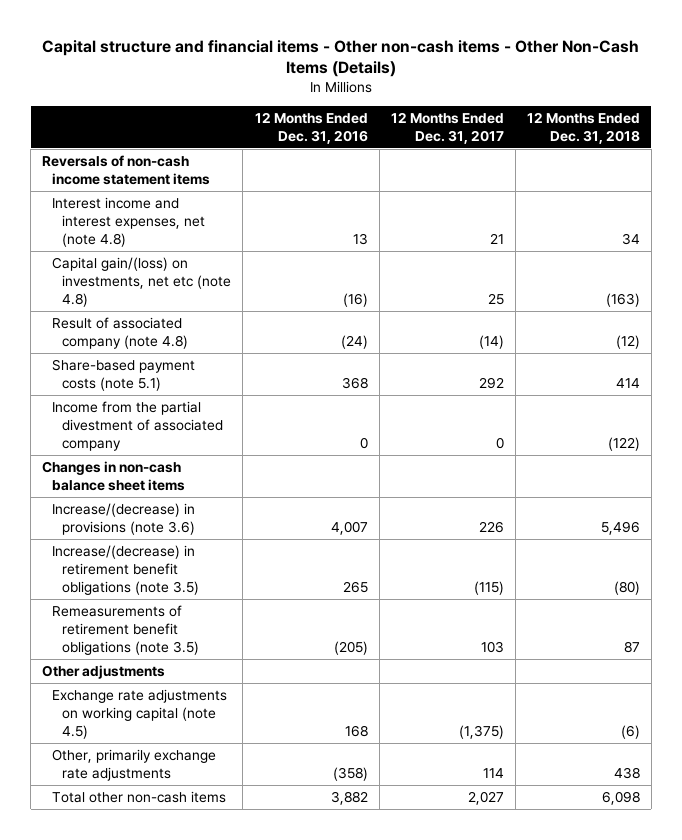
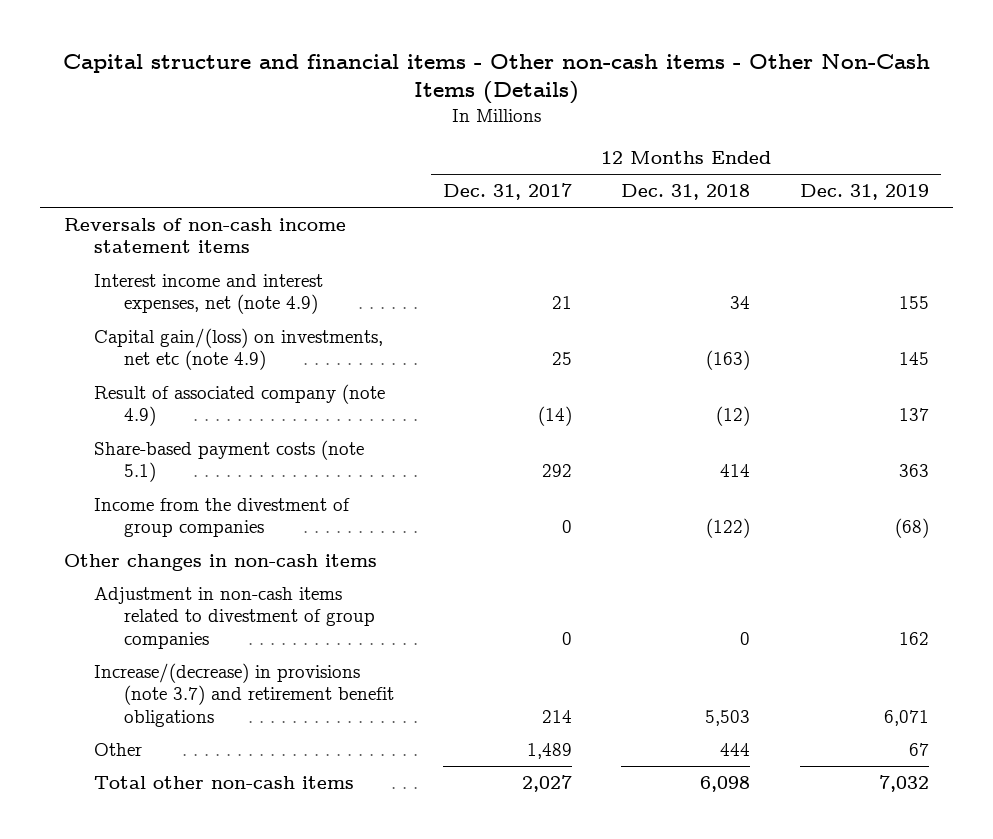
- | 12 Months Ended Dec. 31, 2016 | 12 Months Ended Dec. 31, 2017 | 12 Months Ended Dec. 31, 2018
+ | 12 Months Ended Dec. 31, 2017 | 12 Months Ended Dec. 31, 2018 | 12 Months Ended Dec. 31, 2019
- Interest income and interest expenses, net (note 4.8) | 13 | 21 | 34
- Capital gain/(loss) on investments, net etc (note 4.8) | (16) | 25 | (163)
- Result of associated company (note 4.8) | (24) | (14) | (12)
+ Interest income and interest expenses, net (note 4.9) | 21 | 34 | 155
+ Capital gain/(loss) on investments, net etc (note 4.9) | 25 | (163) | 145
+ Result of associated company (note 4.9) | (14) | (12) | 137
- Income from the partial divestment of associated company | 0 | 0 | (122)
- Changes in non-cash balance sheet items
- Increase/(decrease) in provisions (note 3.6) | 4,007 | 226 | 5,496
- Increase/(decrease) in retirement benefit obligations (note 3.5) | 265 | (115) | (80)
- Remeasurements of retirement benefit obligations (note 3.5) | (205) | 103 | 87
- Other adjustments
- Exchange rate adjustments on working capital (note 4.5) | 168 | (1,375) | (6)
- Other, primarily exchange rate adjustments | (358) | 114 | 438
+ Income from the divestment of group companies | 0 | (122) | (68)
+ Other changes in non-cash items
+ Adjustment in non-cash items related to divestment of group companies | 0 | 0 | 162
+ Increase/(decrease) in provisions (note 3.7) and retirement benefit obligations | 214 | 5,503 | 6,071
+ Other | 1,489 | 444 | 67

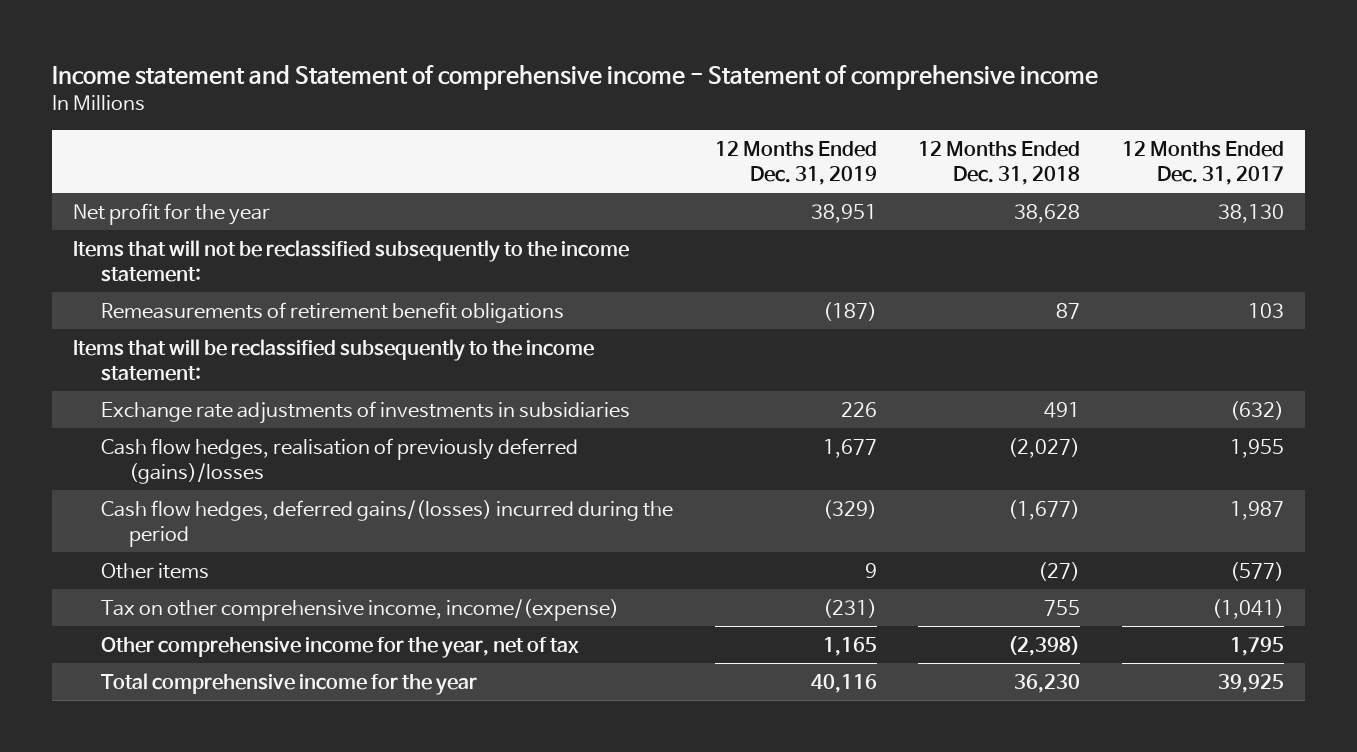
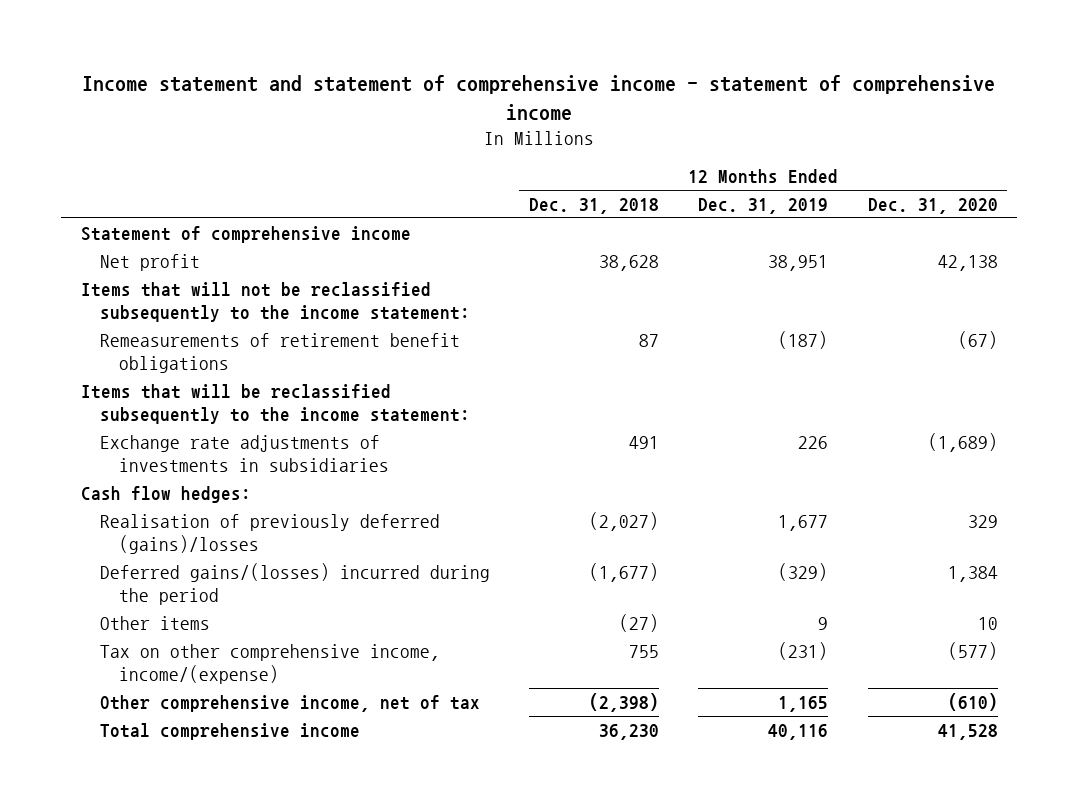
- Income statement and Statement of comprehensive income - Statement of comprehensive income
+ Income statement and statement of comprehensive income - statement of comprehensive income
- | 12 Months Ended Dec. 31, 2019 | 12 Months Ended Dec. 31, 2018 | 12 Months Ended Dec. 31, 2017
+ | 12 Months Ended Dec. 31, 2018 | 12 Months Ended Dec. 31, 2019 | 12 Months Ended Dec. 31, 2020
- Net profit for the year | 38,951 | 38,628 | 38,130
+ Statement of comprehensive income
+ Net profit | 38,628 | 38,951 | 42,138
- Cash flow hedges, realisation of previously deferred (gains)/losses | 1,677 | (2,027) | 1,955
- Cash flow hedges, deferred gains/(losses) incurred during the period | (329) | (1,677) | 1,987
+ Cash flow hedges:
+ Realisation of previously deferred (gains)/losses | (2,027) | 1,677 | 329
+ Deferred gains/(losses) incurred during the period | (1,677) | (329) | 1,384
- Other comprehensive income for the year, net of tax | 1,165 | (2,398) | 1,795
- Total comprehensive income for the year | 40,116 | 36,230 | 39,925
+ Other comprehensive income, net of tax | (2,398) | 1,165 | (610)
+ Total comprehensive income | 36,230 | 40,116 | 41,528

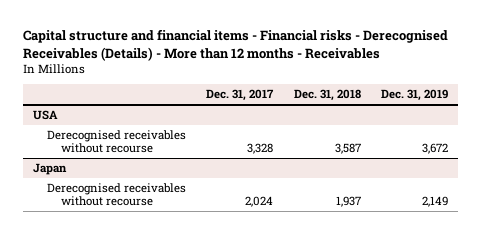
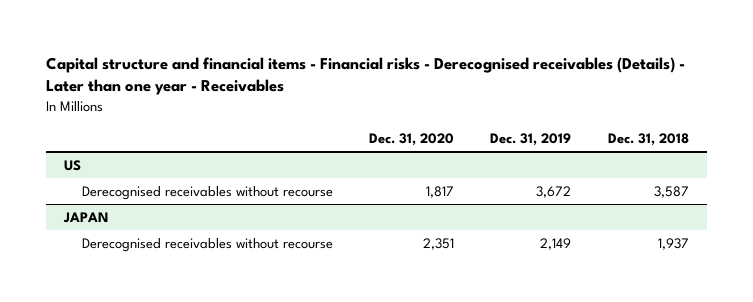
- Capital structure and financial items - Financial risks - Derecognised Receivables (Details) - More than 12 months - Receivables
+ Capital structure and financial items - Financial risks - Derecognised receivables (Details) - Later than one year - Receivables
- | Dec. 31, 2017 | Dec. 31, 2018 | Dec. 31, 2019
+ | Dec. 31, 2020 | Dec. 31, 2019 | Dec. 31, 2018
- USA
+ US
- Japan
+ JAPAN

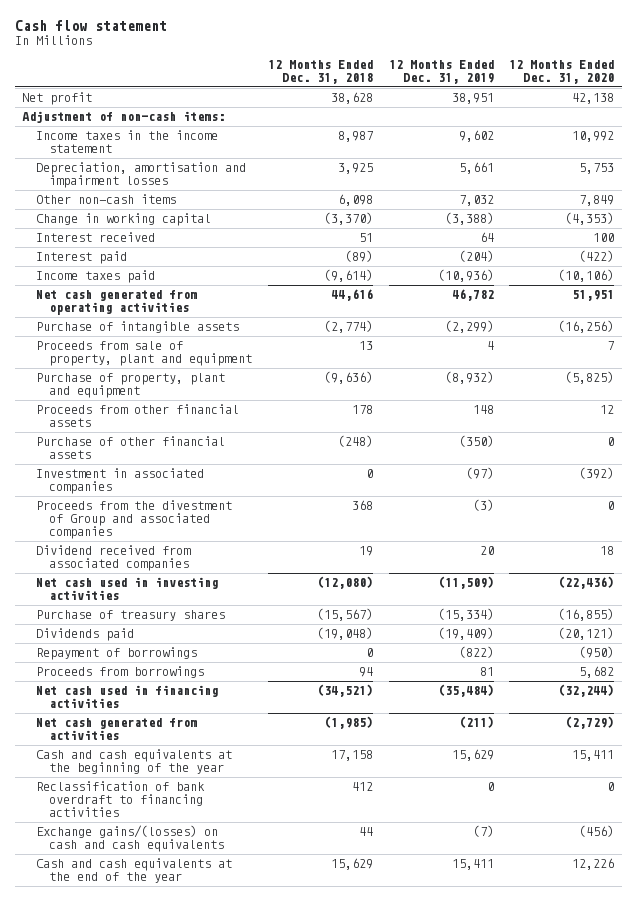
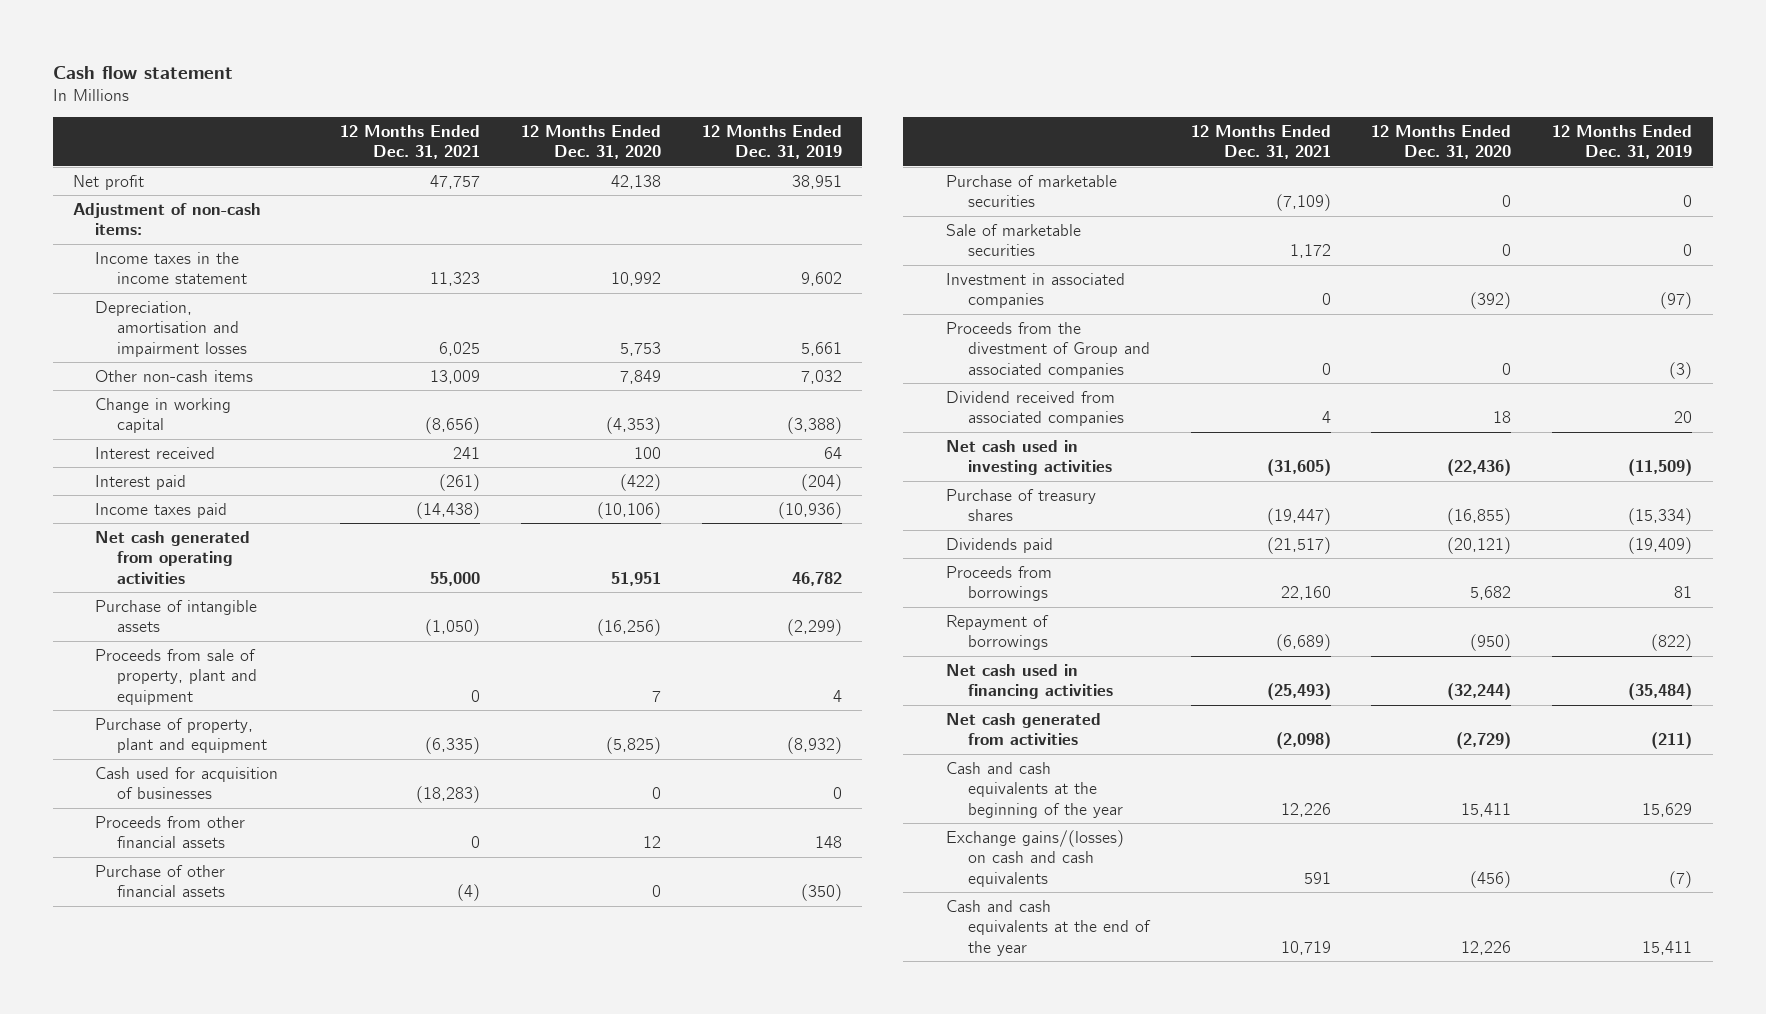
- | 12 Months Ended Dec. 31, 2018 | 12 Months Ended Dec. 31, 2019 | 12 Months Ended Dec. 31, 2020
+ | 12 Months Ended Dec. 31, 2021 | 12 Months Ended Dec. 31, 2020 | 12 Months Ended Dec. 31, 2019
+ Cash used for acquisition of businesses | (18,283) | 0 | 0
+ Purchase of marketable securities | (7,109) | 0 | 0
+ Sale of marketable securities | 1,172 | 0 | 0
moved down: Repayment of borrowings | (6,689) | (950) | (822)
- Reclassification of bank overdraft to financing activities | 412 | 0 | 0

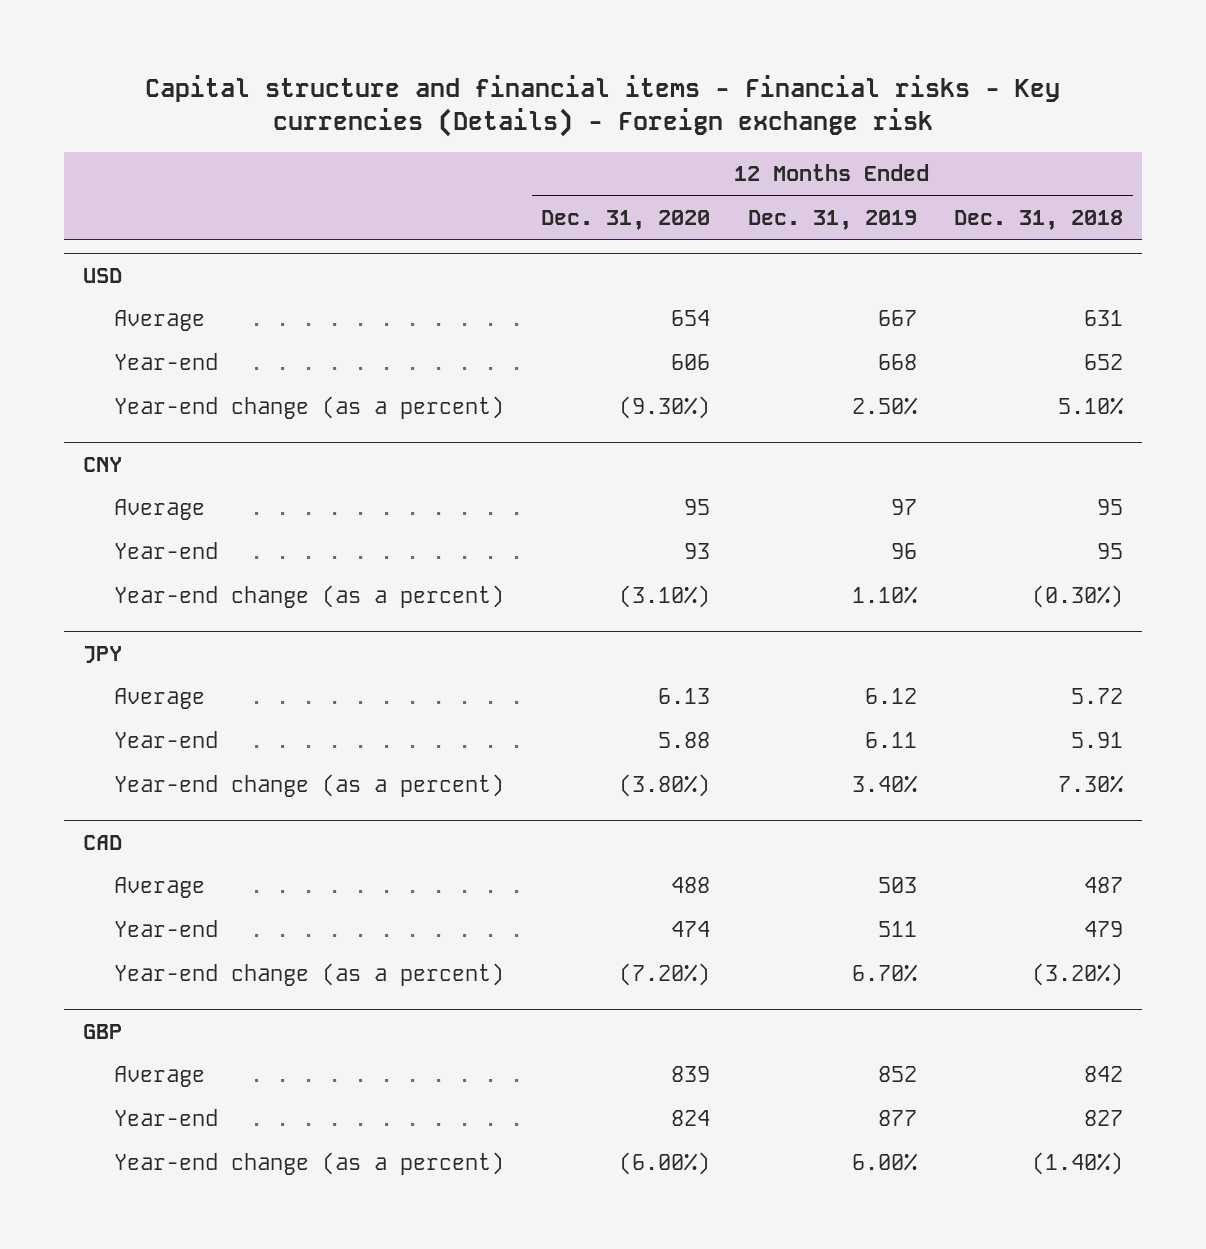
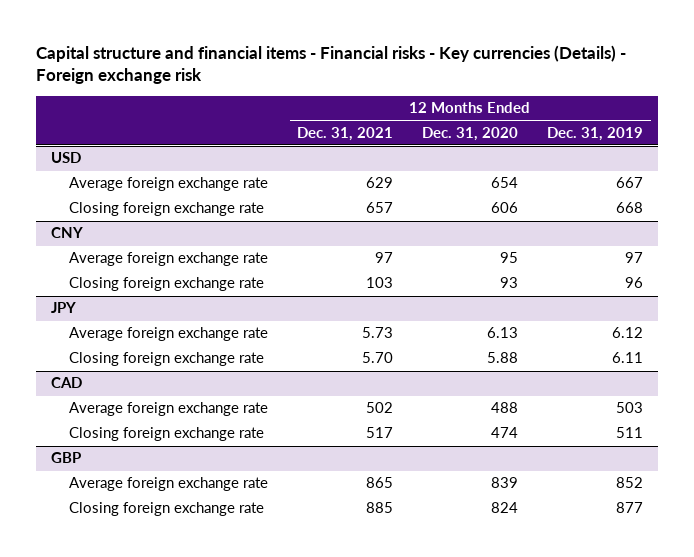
- | 12 Months Ended Dec. 31, 2020 | 12 Months Ended Dec. 31, 2019 | 12 Months Ended Dec. 31, 2018
+ | 12 Months Ended Dec. 31, 2021 | 12 Months Ended Dec. 31, 2020 | 12 Months Ended Dec. 31, 2019
@ USD
- Average | 654 | 667 | 631
- Year-end | 606 | 668 | 652
- Year-end change (as a percent) | (9.30%) | 2.50% | 5.10%
+ Average foreign exchange rate | 629 | 654 | 667
+ Closing foreign exchange rate | 657 | 606 | 668
@ CNY
- Average | 95 | 97 | 95
- Year-end | 93 | 96 | 95
- Year-end change (as a percent) | (3.10%) | 1.10% | (0.30%)
+ Average foreign exchange rate | 97 | 95 | 97
+ Closing foreign exchange rate | 103 | 93 | 96
@ JPY
- Average | 6.13 | 6.12 | 5.72
- Year-end | 5.88 | 6.11 | 5.91
- Year-end change (as a percent) | (3.80%) | 3.40% | 7.30%
+ Average foreign exchange rate | 5.73 | 6.13 | 6.12
+ Closing foreign exchange rate | 5.70 | 5.88 | 6.11
@ CAD
- Average | 488 | 503 | 487
- Year-end | 474 | 511 | 479
- Year-end change (as a percent) | (7.20%) | 6.70% | (3.20%)
+ Average foreign exchange rate | 502 | 488 | 503
+ Closing foreign exchange rate | 517 | 474 | 511
@ GBP
- Average | 839 | 852 | 842
- Year-end | 824 | 877 | 827
- Year-end change (as a percent) | (6.00%) | 6.00% | (1.40%)
+ Average foreign exchange rate | 865 | 839 | 852
+ Closing foreign exchange rate | 885 | 824 | 877

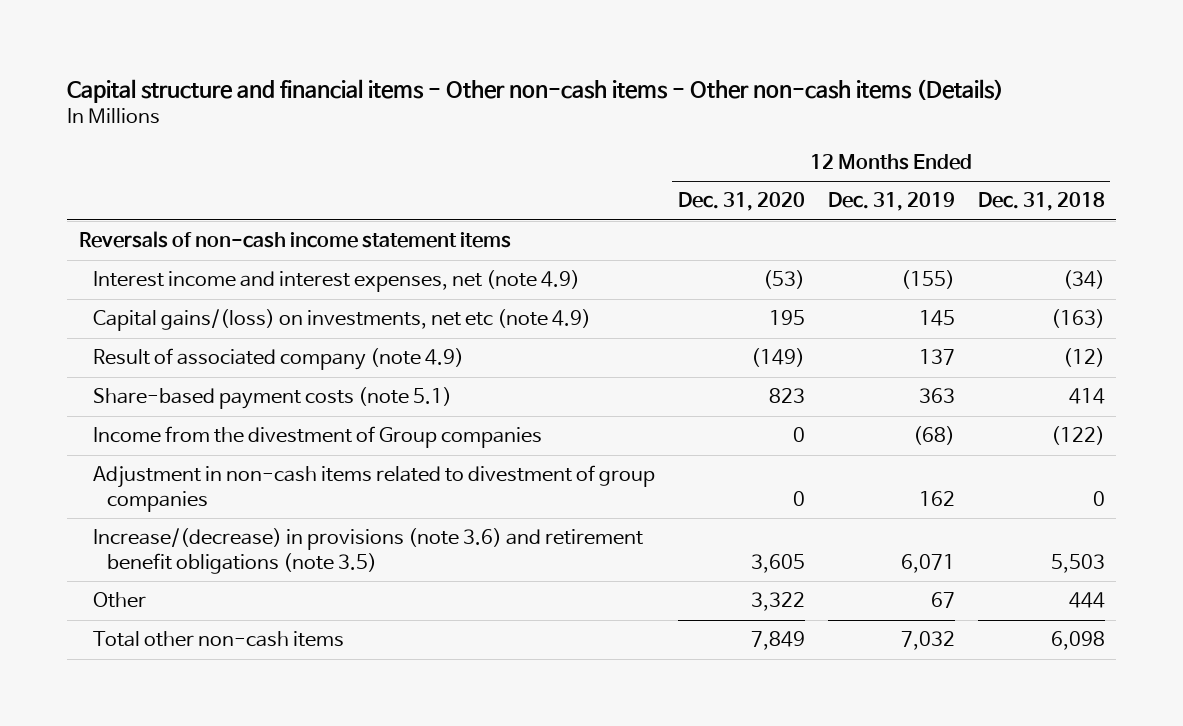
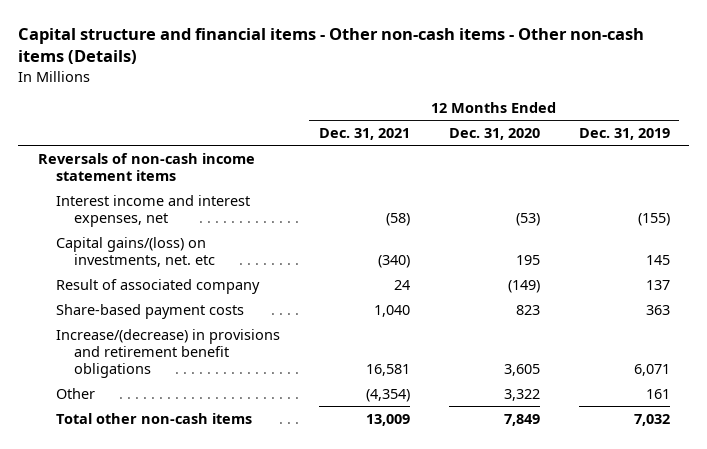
- | 12 Months Ended Dec. 31, 2020 | 12 Months Ended Dec. 31, 2019 | 12 Months Ended Dec. 31, 2018
+ | 12 Months Ended Dec. 31, 2021 | 12 Months Ended Dec. 31, 2020 | 12 Months Ended Dec. 31, 2019
- Interest income and interest expenses, net (note 4.9) | (53) | (155) | (34)
- Capital gains/(loss) on investments, net etc (note 4.9) | 195 | 145 | (163)
- Result of associated company (note 4.9) | (149) | 137 | (12)
- Share-based payment costs (note 5.1) | 823 | 363 | 414
- Income from the divestment of Group companies | 0 | (68) | (122)
- Adjustment in non-cash items related to divestment of group companies | 0 | 162 | 0
- Increase/(decrease) in provisions (note 3.6) and retirement benefit obligations (note 3.5) | 3,605 | 6,071 | 5,503
- Other | 3,322 | 67 | 444
+ Interest income and interest expenses, net | (58) | (53) | (155)
+ Capital gains/(loss) on investments, net. etc | (340) | 195 | 145
+ Result of associated company | 24 | (149) | 137
+ Share-based payment costs | 1,040 | 823 | 363
+ Increase/(decrease) in provisions and retirement benefit obligations | 16,581 | 3,605 | 6,071
+ Other | (4,354) | 3,322 | 161

